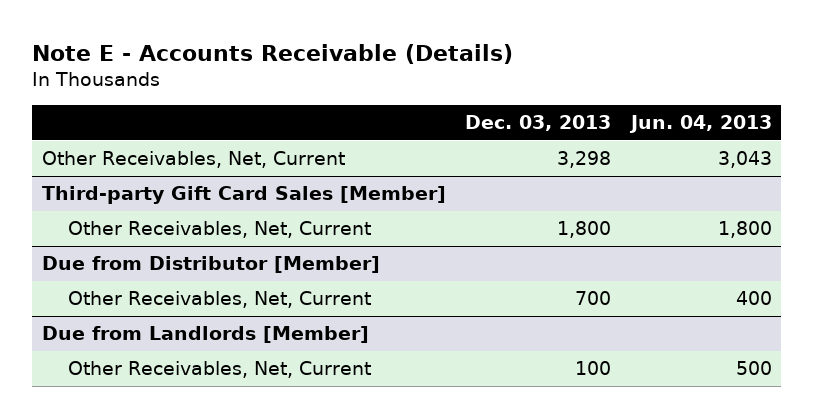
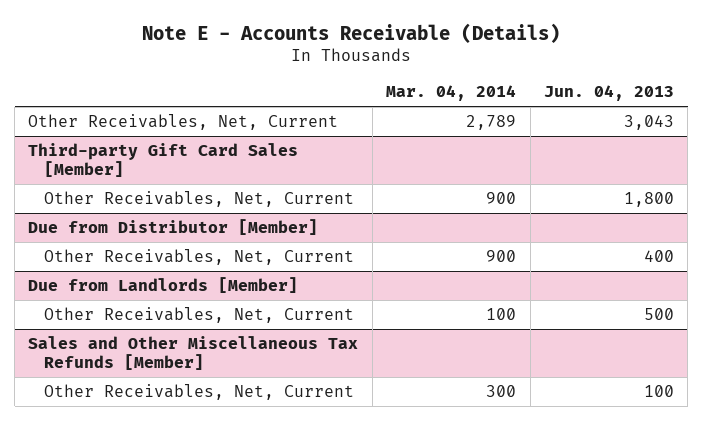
- | Dec. 03, 2013 | Jun. 04, 2013
+ | Mar. 04, 2014 | Jun. 04, 2013
+ Sales and Other Miscellaneous Tax Refunds [Member]
+ Other Receivables, Net, Current | 300 | 100

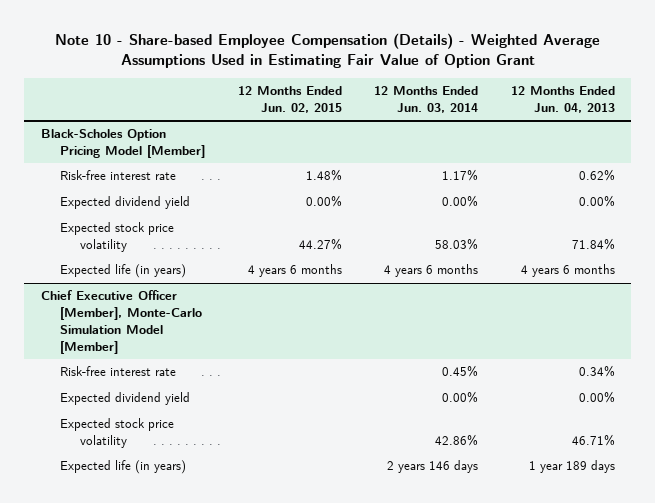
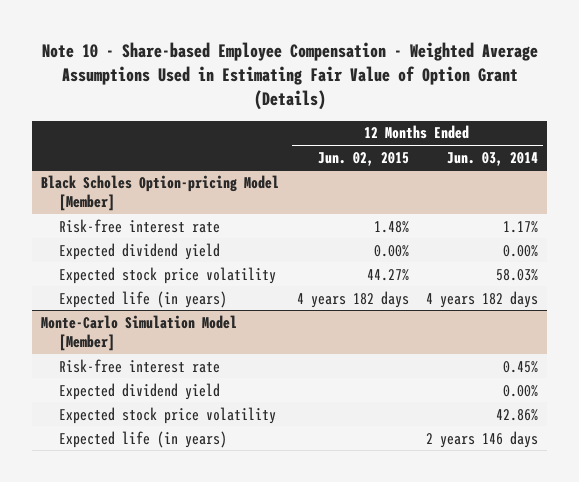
- Note 10 - Share-based Employee Compensation (Details) - Weighted Average Assumptions Used in Estimating Fair Value of Option Grant
+ Note 10 - Share-based Employee Compensation - Weighted Average Assumptions Used in Estimating Fair Value of Option Grant (Details)
- | 12 Months Ended Jun. 02, 2015 | 12 Months Ended Jun. 03, 2014 | 12 Months Ended Jun. 04, 2013
+ | 12 Months Ended Jun. 02, 2015 | 12 Months Ended Jun. 03, 2014
- Black-Scholes Option Pricing Model [Member]
+ Black Scholes Option-pricing Model [Member]
- Expected life (in years) | 4 years 6 months | 4 years 6 months | 4 years 6 months
- Chief Executive Officer [Member], Monte-Carlo Simulation Model [Member]
+ Expected life (in years) | 4 years 182 days | 4 years 182 days
+ Monte-Carlo Simulation Model [Member]

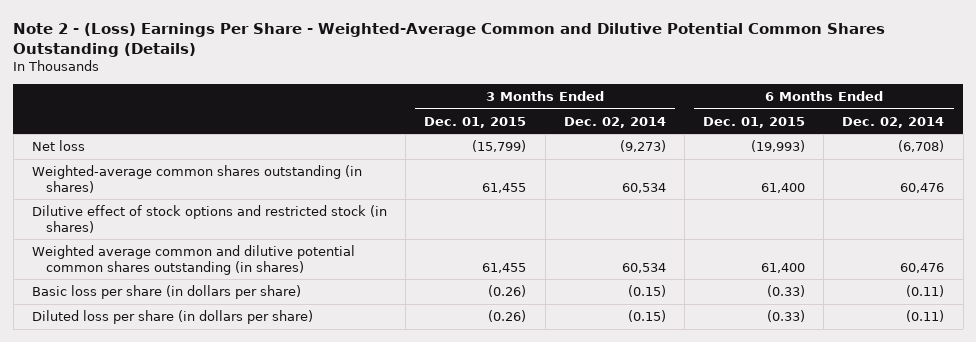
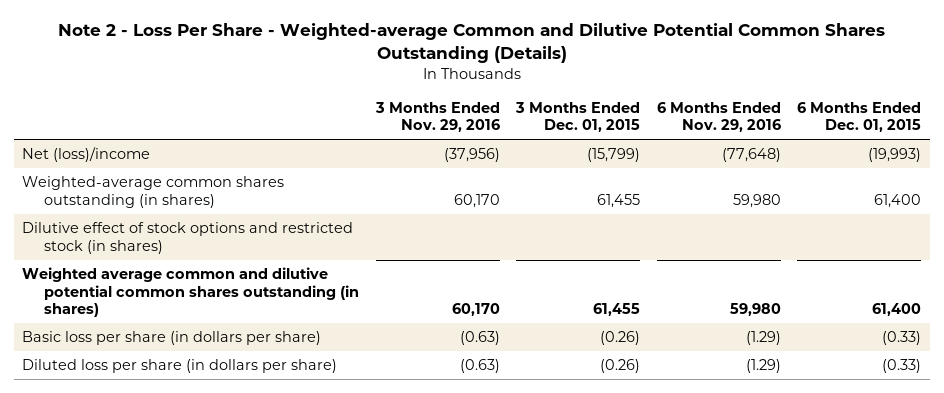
- Note 2 - (Loss) Earnings Per Share - Weighted-Average Common and Dilutive Potential Common Shares Outstanding (Details)
+ Note 2 - Loss Per Share - Weighted-average Common and Dilutive Potential Common Shares Outstanding (Details)
- | 3 Months Ended Dec. 01, 2015 | 3 Months Ended Dec. 02, 2014 | 6 Months Ended Dec. 01, 2015 | 6 Months Ended Dec. 02, 2014
+ | 3 Months Ended Nov. 29, 2016 | 3 Months Ended Dec. 01, 2015 | 6 Months Ended Nov. 29, 2016 | 6 Months Ended Dec. 01, 2015
- Net loss | (15,799) | (9,273) | (19,993) | (6,708)
+ Net (loss)/income | (37,956) | (15,799) | (77,648) | (19,993)

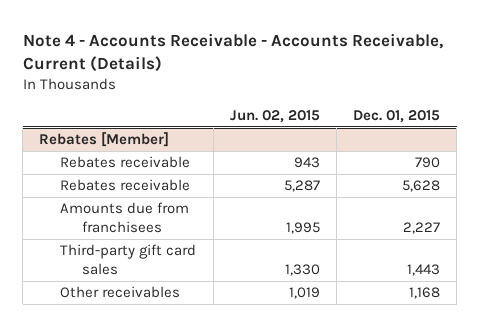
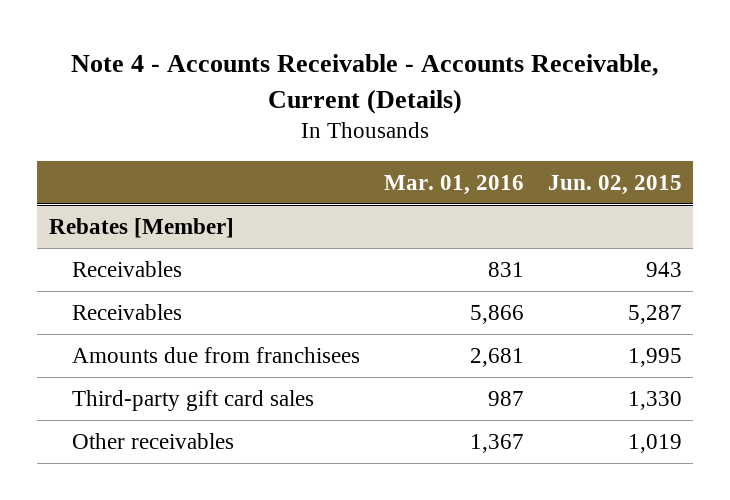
- | Jun. 02, 2015 | Dec. 01, 2015
+ | Mar. 01, 2016 | Jun. 02, 2015
@ Rebates [Member]
- Rebates receivable | 943 | 790
- Rebates receivable | 5,287 | 5,628
+ Receivables | 831 | 943
+ Receivables | 5,866 | 5,287

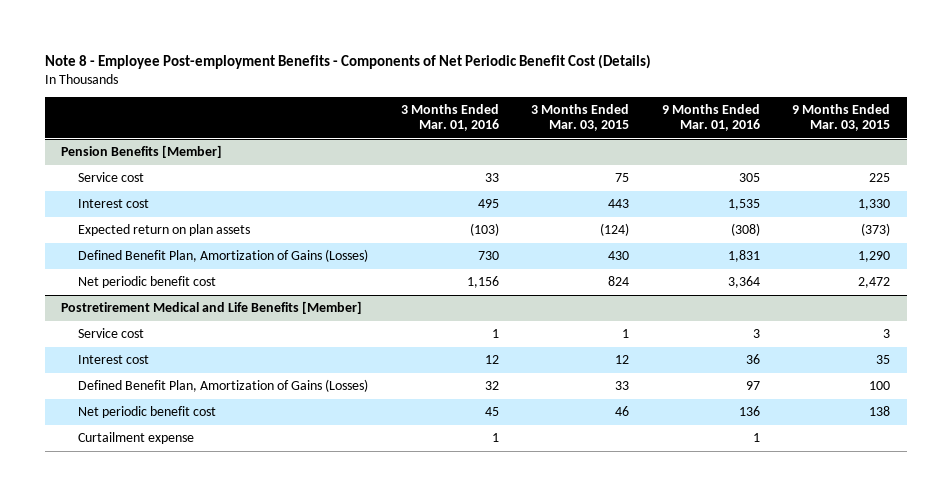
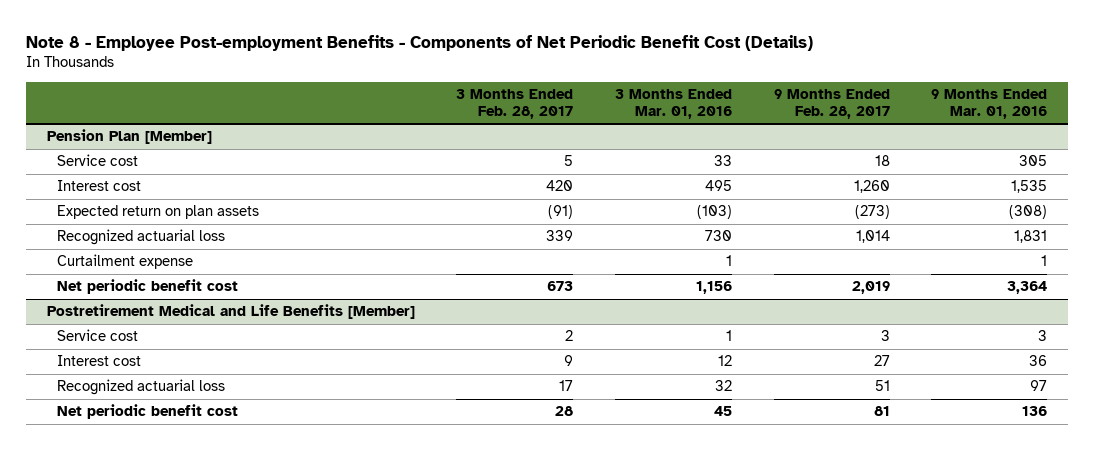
- | 3 Months Ended Mar. 01, 2016 | 3 Months Ended Mar. 03, 2015 | 9 Months Ended Mar. 01, 2016 | 9 Months Ended Mar. 03, 2015
+ | 3 Months Ended Feb. 28, 2017 | 3 Months Ended Mar. 01, 2016 | 9 Months Ended Feb. 28, 2017 | 9 Months Ended Mar. 01, 2016
- Pension Benefits [Member]
+ Pension Plan [Member]
- Defined Benefit Plan, Amortization of Gains (Losses) | 730 | 430 | 1,831 | 1,290
+ Recognized actuarial loss | 339 | 730 | 1,014 | 1,831
+ Curtailment expense | | 1 | | 1
@ Postretirement Medical and Life Benefits [Member]
- Defined Benefit Plan, Amortization of Gains (Losses) | 32 | 33 | 97 | 100
+ Recognized actuarial loss | 17 | 32 | 51 | 97
- Curtailment expense | 1 | | 1 |

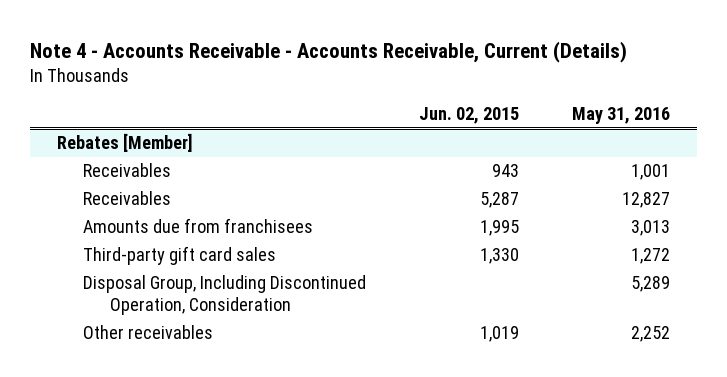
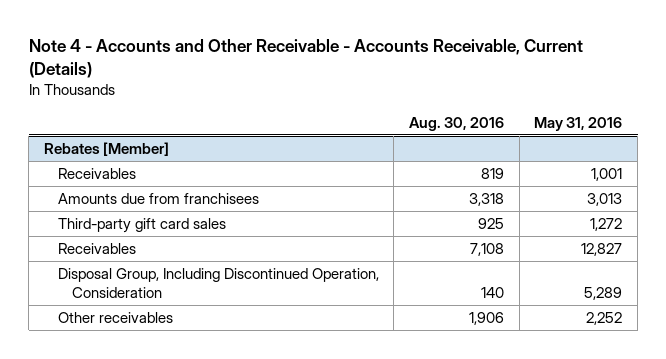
- Note 4 - Accounts Receivable - Accounts Receivable, Current (Details)
+ Note 4 - Accounts and Other Receivable - Accounts Receivable, Current (Details)
- | Jun. 02, 2015 | May 31, 2016
+ | Aug. 30, 2016 | May 31, 2016
@ Rebates [Member]
moved down: Receivables | 7,108 | 12,827

